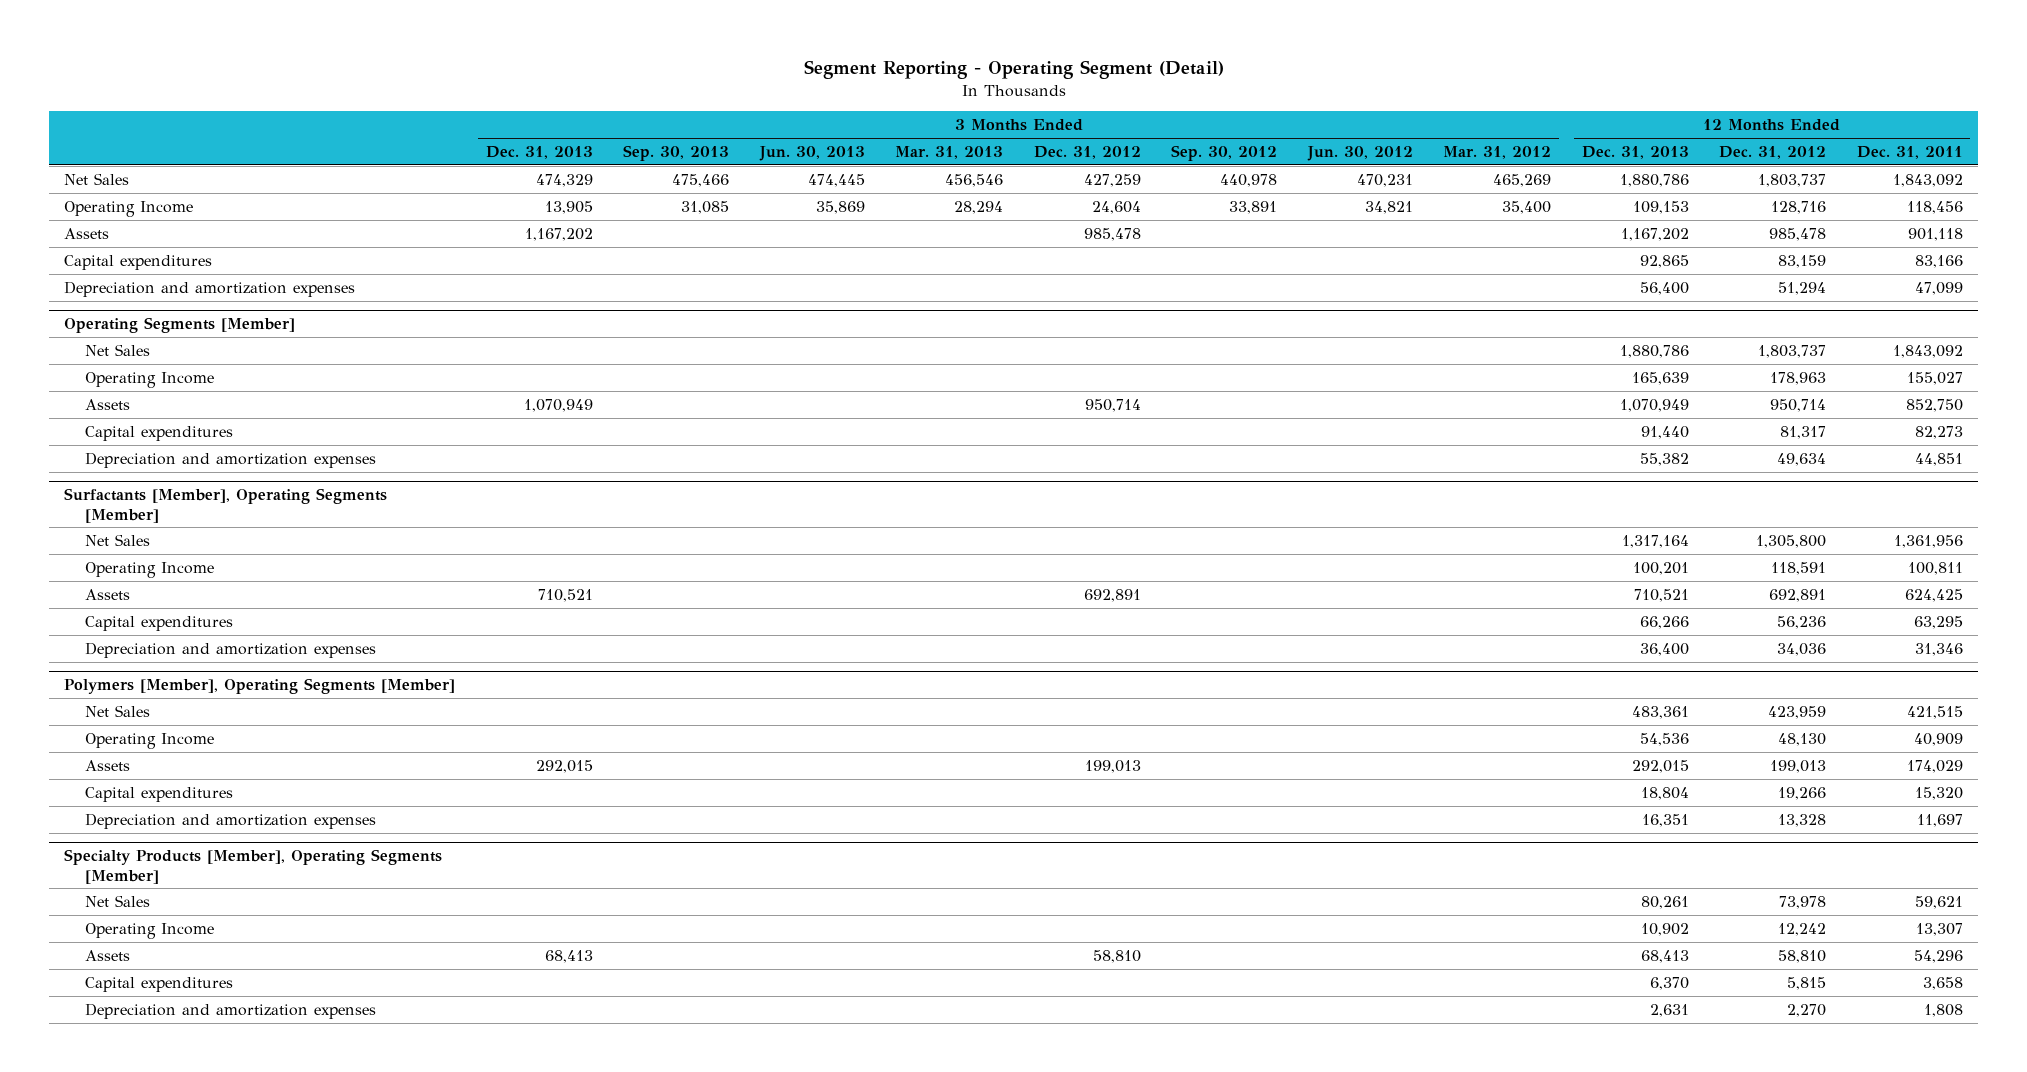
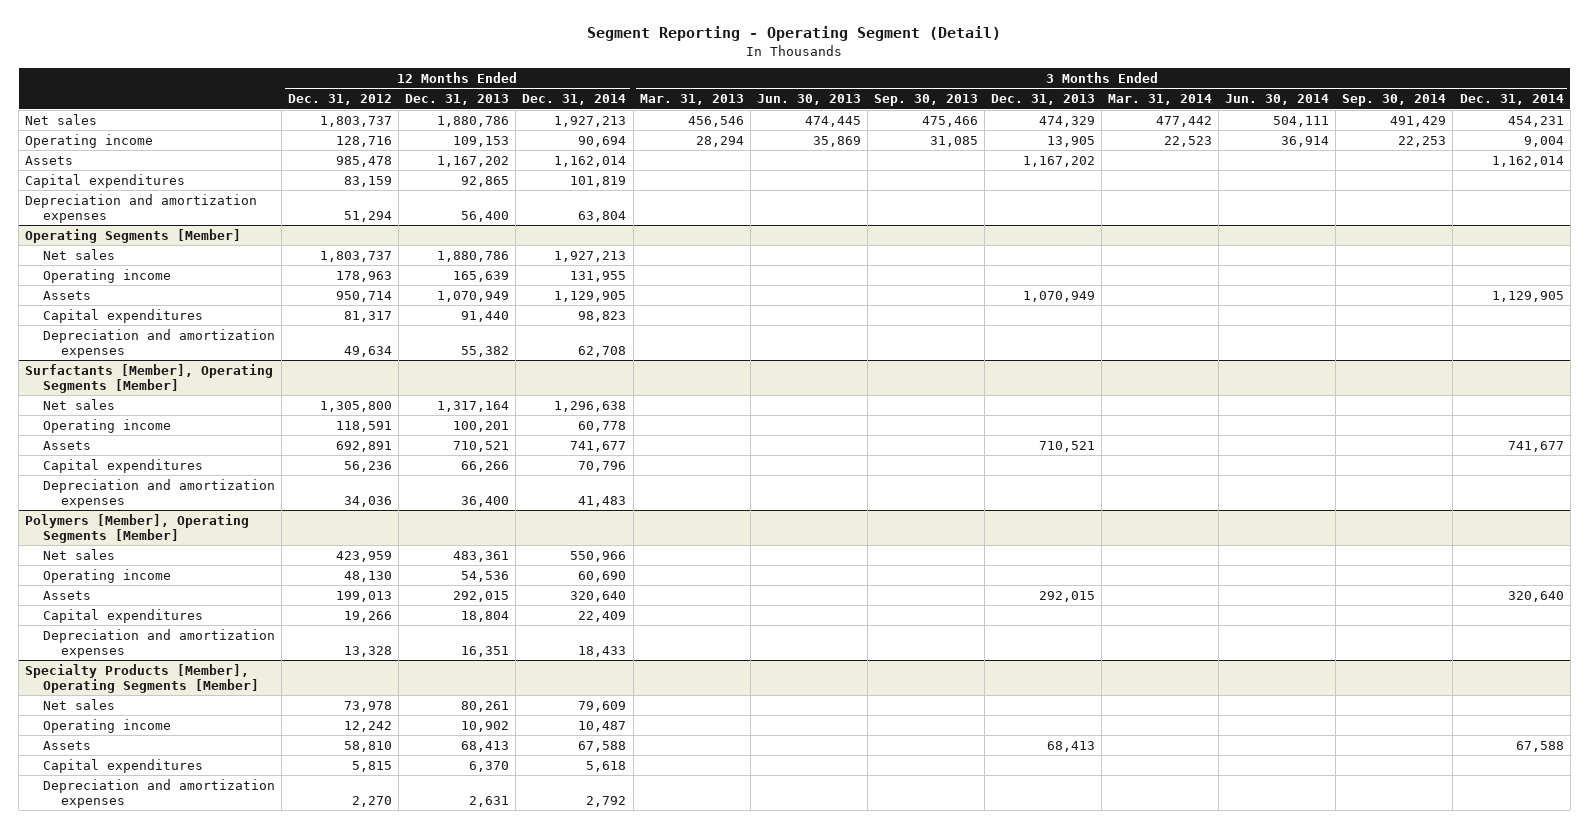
- | 3 Months Ended Dec. 31, 2013 | 3 Months Ended Sep. 30, 2013 | 3 Months Ended Jun. 30, 2013 | 3 Months Ended Mar. 31, 2013 | 3 Months Ended Dec. 31, 2012 | 3 Months Ended Sep. 30, 2012 | 3 Months Ended Jun. 30, 2012 | 3 Months Ended Mar. 31, 2012 | 12 Months Ended Dec. 31, 2013 | 12 Months Ended Dec. 31, 2012 | 12 Months Ended Dec. 31, 2011
+ | 12 Months Ended Dec. 31, 2012 | 12 Months Ended Dec. 31, 2013 | 12 Months Ended Dec. 31, 2014 | 3 Months Ended Mar. 31, 2013 | 3 Months Ended Jun. 30, 2013 | 3 Months Ended Sep. 30, 2013 | 3 Months Ended Dec. 31, 2013 | 3 Months Ended Mar. 31, 2014 | 3 Months Ended Jun. 30, 2014 | 3 Months Ended Sep. 30, 2014 | 3 Months Ended Dec. 31, 2014
- Net Sales | 474,329 | 475,466 | 474,445 | 456,546 | 427,259 | 440,978 | 470,231 | 465,269 | 1,880,786 | 1,803,737 | 1,843,092
- Operating Income | 13,905 | 31,085 | 35,869 | 28,294 | 24,604 | 33,891 | 34,821 | 35,400 | 109,153 | 128,716 | 118,456
+ Net sales | 1,803,737 | 1,880,786 | 1,927,213 | 456,546 | 474,445 | 475,466 | 474,329 | 477,442 | 504,111 | 491,429 | 454,231
+ Operating income | 128,716 | 109,153 | 90,694 | 28,294 | 35,869 | 31,085 | 13,905 | 22,523 | 36,914 | 22,253 | 9,004
@ Operating Segments [Member]
- Net Sales | | | | | | | | | 1,880,786 | 1,803,737 | 1,843,092
- Operating Income | | | | | | | | | 165,639 | 178,963 | 155,027
+ Net sales | 1,803,737 | 1,880,786 | 1,927,213 | | | | | | | |
+ Operating income | 178,963 | 165,639 | 131,955 | | | | | | | |
@ Surfactants [Member], Operating Segments [Member]
- Net Sales | | | | | | | | | 1,317,164 | 1,305,800 | 1,361,956
- Operating Income | | | | | | | | | 100,201 | 118,591 | 100,811
+ Net sales | 1,305,800 | 1,317,164 | 1,296,638 | | | | | | | |
+ Operating income | 118,591 | 100,201 | 60,778 | | | | | | | |
@ Polymers [Member], Operating Segments [Member]
- Net Sales | | | | | | | | | 483,361 | 423,959 | 421,515
- Operating Income | | | | | | | | | 54,536 | 48,130 | 40,909
+ Net sales | 423,959 | 483,361 | 550,966 | | | | | | | |
+ Operating income | 48,130 | 54,536 | 60,690 | | | | | | | |
@ Specialty Products [Member], Operating Segments [Member]
- Net Sales | | | | | | | | | 80,261 | 73,978 | 59,621
- Operating Income | | | | | | | | | 10,902 | 12,242 | 13,307
+ Net sales | 73,978 | 80,261 | 79,609 | | | | | | | |
+ Operating income | 12,242 | 10,902 | 10,487 | | | | | | | |

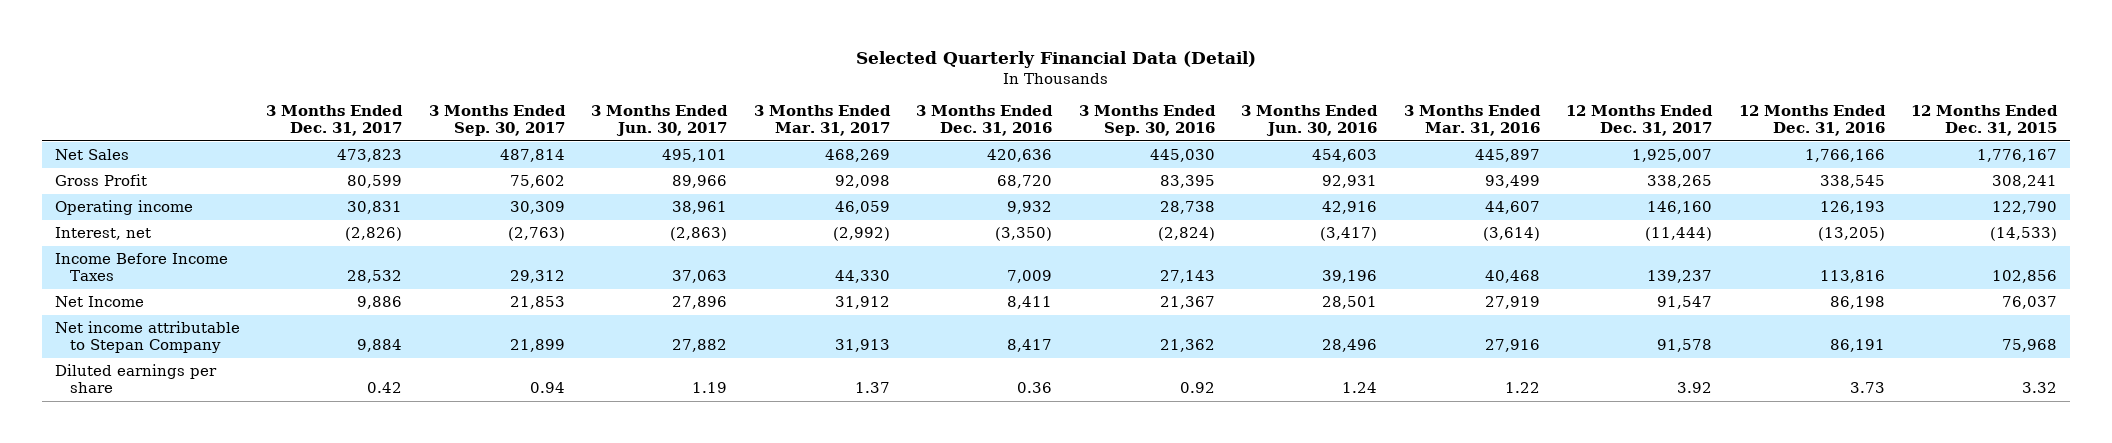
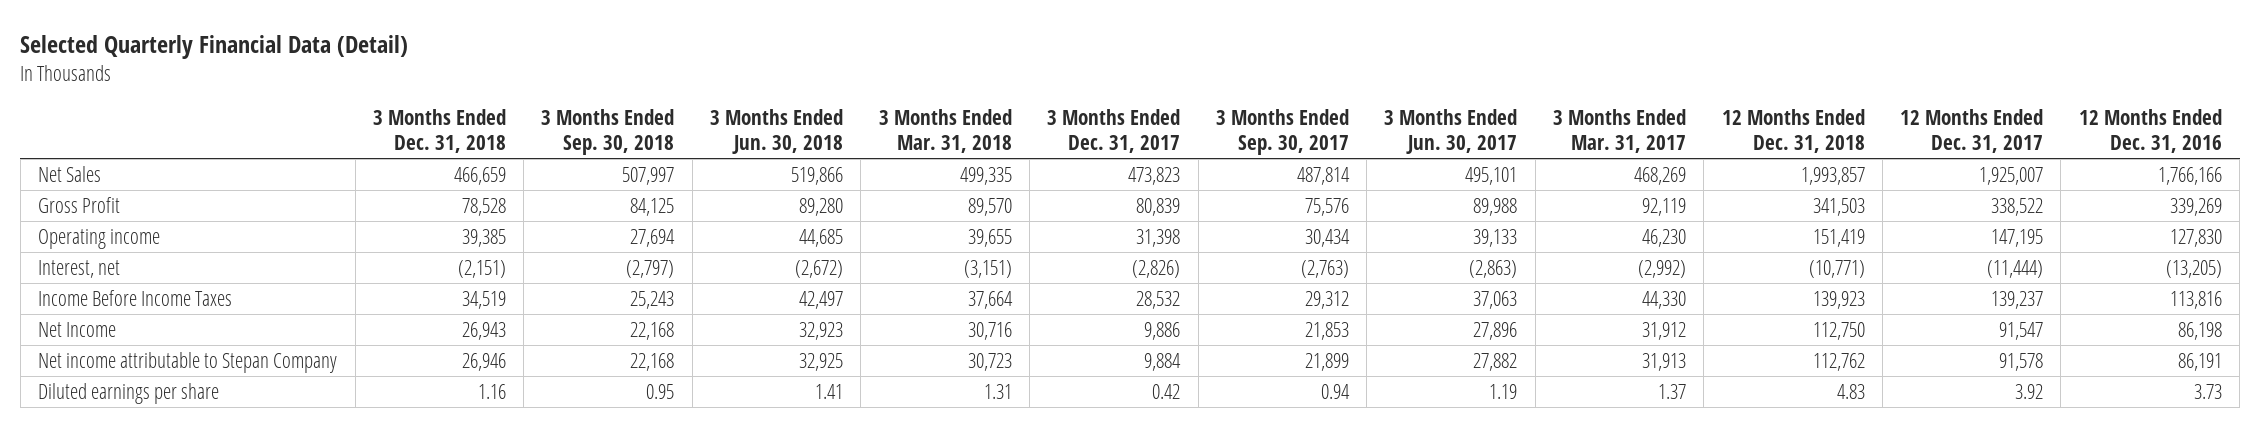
- | 3 Months Ended Dec. 31, 2017 | 3 Months Ended Sep. 30, 2017 | 3 Months Ended Jun. 30, 2017 | 3 Months Ended Mar. 31, 2017 | 3 Months Ended Dec. 31, 2016 | 3 Months Ended Sep. 30, 2016 | 3 Months Ended Jun. 30, 2016 | 3 Months Ended Mar. 31, 2016 | 12 Months Ended Dec. 31, 2017 | 12 Months Ended Dec. 31, 2016 | 12 Months Ended Dec. 31, 2015
+ | 3 Months Ended Dec. 31, 2018 | 3 Months Ended Sep. 30, 2018 | 3 Months Ended Jun. 30, 2018 | 3 Months Ended Mar. 31, 2018 | 3 Months Ended Dec. 31, 2017 | 3 Months Ended Sep. 30, 2017 | 3 Months Ended Jun. 30, 2017 | 3 Months Ended Mar. 31, 2017 | 12 Months Ended Dec. 31, 2018 | 12 Months Ended Dec. 31, 2017 | 12 Months Ended Dec. 31, 2016
- Gross Profit | 80,599 | 75,602 | 89,966 | 92,098 | 68,720 | 83,395 | 92,931 | 93,499 | 338,265 | 338,545 | 308,241
- Operating income | 30,831 | 30,309 | 38,961 | 46,059 | 9,932 | 28,738 | 42,916 | 44,607 | 146,160 | 126,193 | 122,790
+ Gross Profit | 78,528 | 84,125 | 89,280 | 89,570 | 80,839 | 75,576 | 89,988 | 92,119 | 341,503 | 338,522 | 339,269
+ Operating income | 39,385 | 27,694 | 44,685 | 39,655 | 31,398 | 30,434 | 39,133 | 46,230 | 151,419 | 147,195 | 127,830

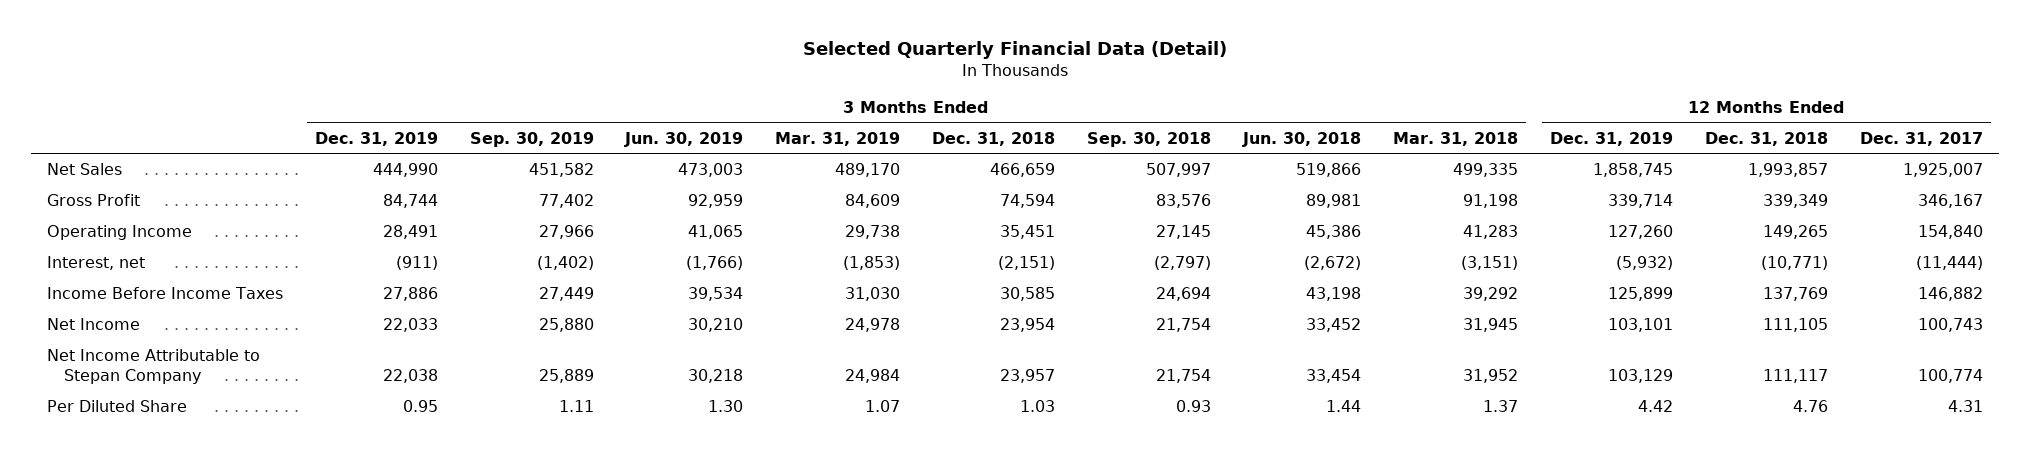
- | 3 Months Ended Dec. 31, 2018 | 3 Months Ended Sep. 30, 2018 | 3 Months Ended Jun. 30, 2018 | 3 Months Ended Mar. 31, 2018 | 3 Months Ended Dec. 31, 2017 | 3 Months Ended Sep. 30, 2017 | 3 Months Ended Jun. 30, 2017 | 3 Months Ended Mar. 31, 2017 | 12 Months Ended Dec. 31, 2018 | 12 Months Ended Dec. 31, 2017 | 12 Months Ended Dec. 31, 2016
+ | 3 Months Ended Dec. 31, 2019 | 3 Months Ended Sep. 30, 2019 | 3 Months Ended Jun. 30, 2019 | 3 Months Ended Mar. 31, 2019 | 3 Months Ended Dec. 31, 2018 | 3 Months Ended Sep. 30, 2018 | 3 Months Ended Jun. 30, 2018 | 3 Months Ended Mar. 31, 2018 | 12 Months Ended Dec. 31, 2019 | 12 Months Ended Dec. 31, 2018 | 12 Months Ended Dec. 31, 2017
- Gross Profit | 78,528 | 84,125 | 89,280 | 89,570 | 80,839 | 75,576 | 89,988 | 92,119 | 341,503 | 338,522 | 339,269
- Operating income | 39,385 | 27,694 | 44,685 | 39,655 | 31,398 | 30,434 | 39,133 | 46,230 | 151,419 | 147,195 | 127,830
+ Gross Profit | 84,744 | 77,402 | 92,959 | 84,609 | 74,594 | 83,576 | 89,981 | 91,198 | 339,714 | 339,349 | 346,167
+ Operating Income | 28,491 | 27,966 | 41,065 | 29,738 | 35,451 | 27,145 | 45,386 | 41,283 | 127,260 | 149,265 | 154,840
- Income Before Income Taxes | 34,519 | 25,243 | 42,497 | 37,664 | 28,532 | 29,312 | 37,063 | 44,330 | 139,923 | 139,237 | 113,816
- Net Income | 26,943 | 22,168 | 32,923 | 30,716 | 9,886 | 21,853 | 27,896 | 31,912 | 112,750 | 91,547 | 86,198
- Net income attributable to Stepan Company | 26,946 | 22,168 | 32,925 | 30,723 | 9,884 | 21,899 | 27,882 | 31,913 | 112,762 | 91,578 | 86,191
- Diluted earnings per share | 1.16 | 0.95 | 1.41 | 1.31 | 0.42 | 0.94 | 1.19 | 1.37 | 4.83 | 3.92 | 3.73
+ Income Before Income Taxes | 27,886 | 27,449 | 39,534 | 31,030 | 30,585 | 24,694 | 43,198 | 39,292 | 125,899 | 137,769 | 146,882
+ Net Income | 22,033 | 25,880 | 30,210 | 24,978 | 23,954 | 21,754 | 33,452 | 31,945 | 103,101 | 111,105 | 100,743
+ Net Income Attributable to Stepan Company | 22,038 | 25,889 | 30,218 | 24,984 | 23,957 | 21,754 | 33,454 | 31,952 | 103,129 | 111,117 | 100,774
+ Per Diluted Share | 0.95 | 1.11 | 1.30 | 1.07 | 1.03 | 0.93 | 1.44 | 1.37 | 4.42 | 4.76 | 4.31

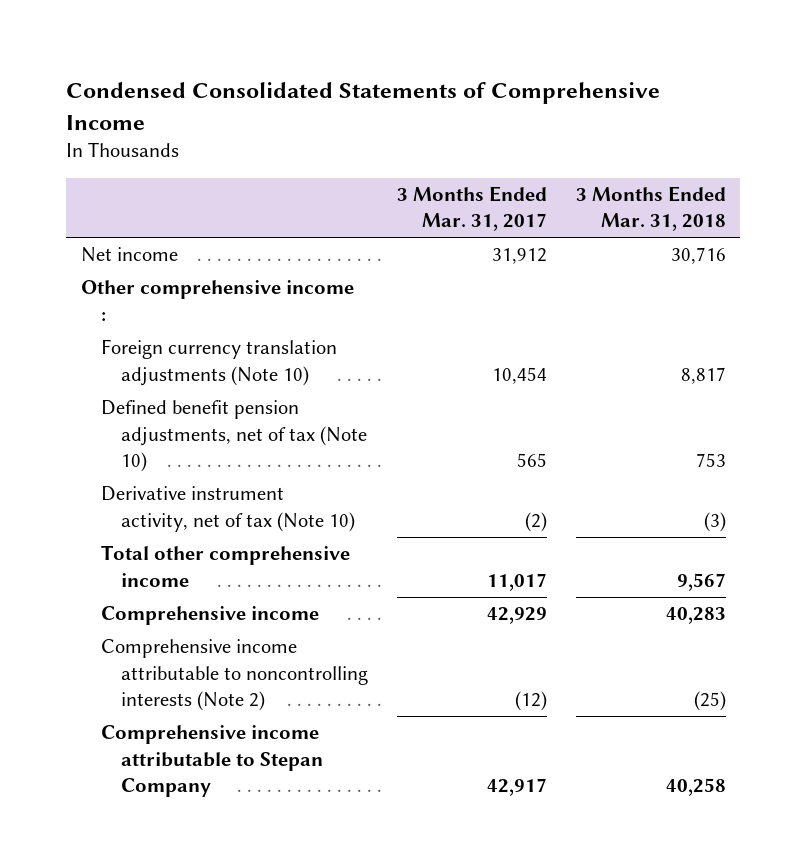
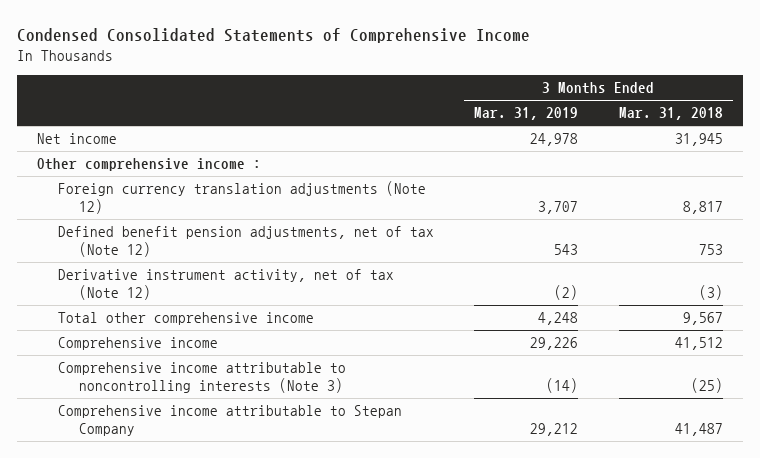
- | 3 Months Ended Mar. 31, 2017 | 3 Months Ended Mar. 31, 2018
+ | 3 Months Ended Mar. 31, 2019 | 3 Months Ended Mar. 31, 2018
- Net income | 31,912 | 30,716
+ Net income | 24,978 | 31,945
- Foreign currency translation adjustments (Note 10) | 10,454 | 8,817
- Defined benefit pension adjustments, net of tax (Note 10) | 565 | 753
- Derivative instrument activity, net of tax (Note 10) | (2) | (3)
+ Foreign currency translation adjustments (Note 12) | 3,707 | 8,817
+ Defined benefit pension adjustments, net of tax (Note 12) | 543 | 753
+ Derivative instrument activity, net of tax (Note 12) | (2) | (3)
- Comprehensive income | 42,929 | 40,283
- Comprehensive income attributable to noncontrolling interests (Note 2) | (12) | (25)
- Comprehensive income attributable to Stepan Company | 42,917 | 40,258
+ Comprehensive income | 29,226 | 41,512
+ Comprehensive income attributable to noncontrolling interests (Note 3) | (14) | (25)
+ Comprehensive income attributable to Stepan Company | 29,212 | 41,487

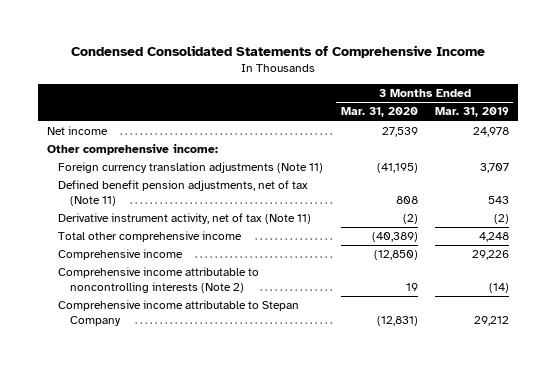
- | 3 Months Ended Mar. 31, 2019 | 3 Months Ended Mar. 31, 2018
+ | 3 Months Ended Mar. 31, 2020 | 3 Months Ended Mar. 31, 2019
- Other comprehensive income :
- Foreign currency translation adjustments (Note 12) | 3,707 | 8,817
- Defined benefit pension adjustments, net of tax (Note 12) | 543 | 753
- Derivative instrument activity, net of tax (Note 12) | (2) | (3)
+ Other comprehensive income:
+ Foreign currency translation adjustments (Note 11) | (41,195) | 3,707
+ Defined benefit pension adjustments, net of tax (Note 11) | 808 | 543
+ Derivative instrument activity, net of tax (Note 11) | (2) | (2)
- Comprehensive income attributable to noncontrolling interests (Note 3) | (14) | (25)
+ Comprehensive income attributable to noncontrolling interests (Note 2) | 19 | (14)

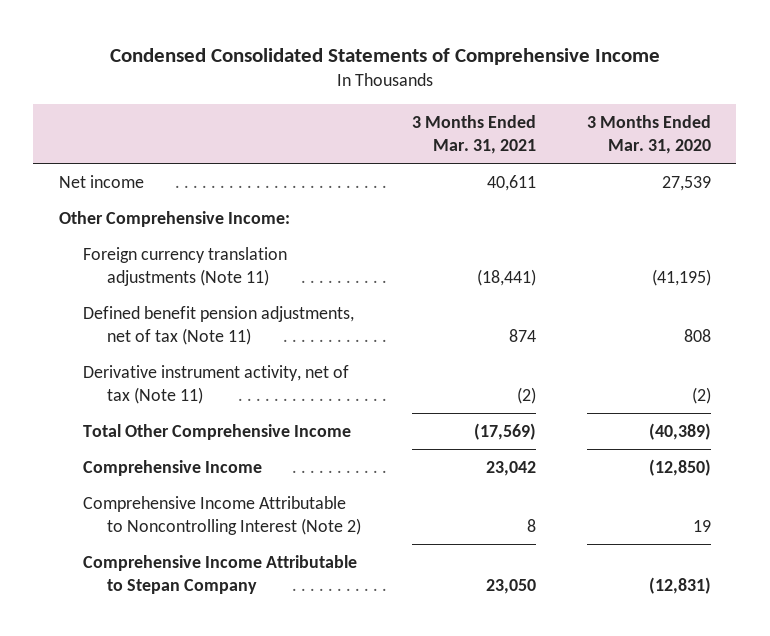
- | 3 Months Ended Mar. 31, 2020 | 3 Months Ended Mar. 31, 2019
+ | 3 Months Ended Mar. 31, 2021 | 3 Months Ended Mar. 31, 2020
- Other comprehensive income:
+ Other Comprehensive Income:
- Total other comprehensive income | (40,389) | 4,248
- Comprehensive income | (12,850) | 29,226
- Comprehensive income attributable to noncontrolling interests (Note 2) | 19 | (14)
- Comprehensive income attributable to Stepan Company | (12,831) | 29,212
+ Total Other Comprehensive Income | (17,569) | (40,389)
+ Comprehensive Income | 23,042 | (12,850)
+ Comprehensive Income Attributable to Noncontrolling Interest (Note 2) | 8 | 19
+ Comprehensive Income Attributable to Stepan Company | 23,050 | (12,831)

